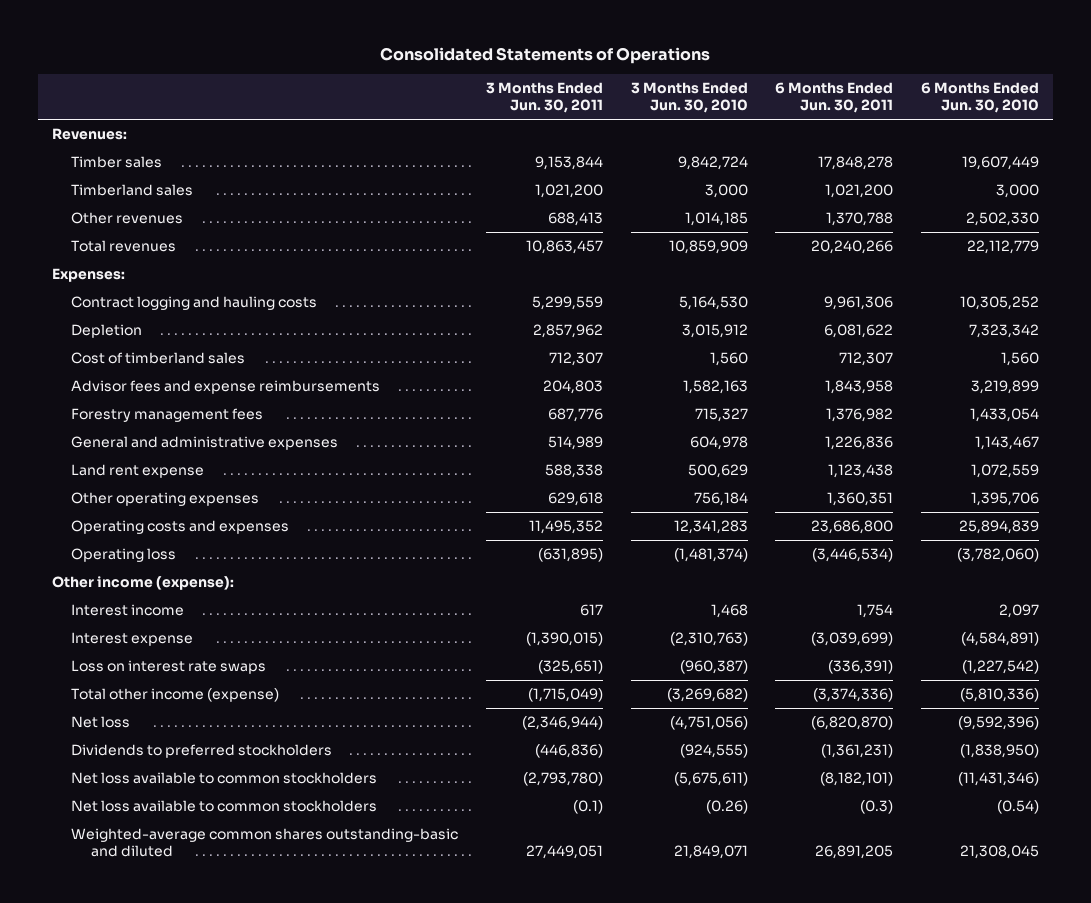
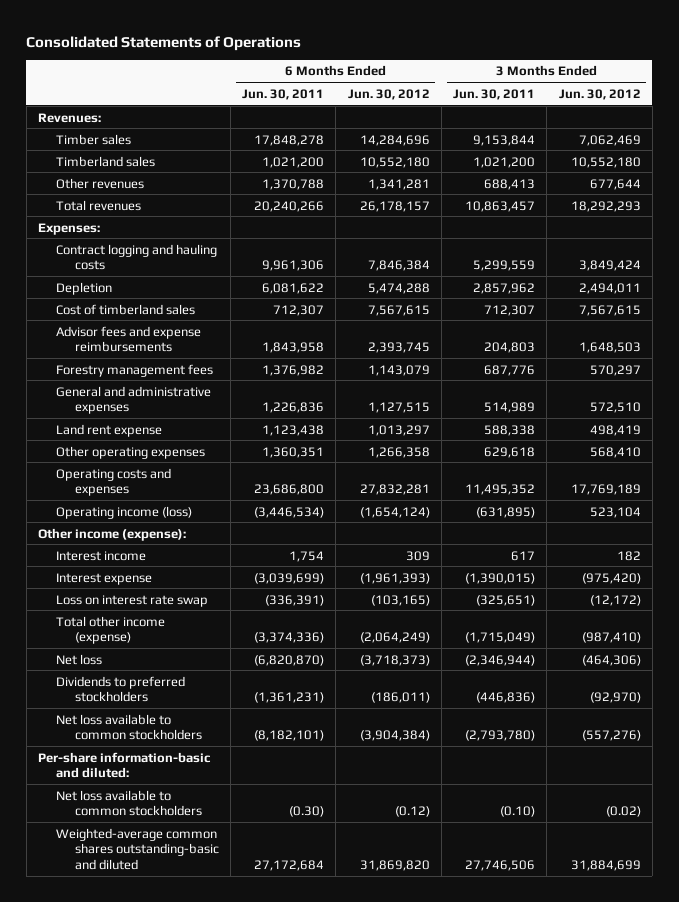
- | 3 Months Ended Jun. 30, 2011 | 3 Months Ended Jun. 30, 2010 | 6 Months Ended Jun. 30, 2011 | 6 Months Ended Jun. 30, 2010
+ | 6 Months Ended Jun. 30, 2011 | 6 Months Ended Jun. 30, 2012 | 3 Months Ended Jun. 30, 2011 | 3 Months Ended Jun. 30, 2012
- Operating loss | (631,895) | (1,481,374) | (3,446,534) | (3,782,060)
+ Operating income (loss) | (3,446,534) | (1,654,124) | (631,895) | 523,104
- Loss on interest rate swaps | (325,651) | (960,387) | (336,391) | (1,227,542)
+ Loss on interest rate swap | (336,391) | (103,165) | (325,651) | (12,172)
- Net loss available to common stockholders | (0.1) | (0.26) | (0.3) | (0.54)
- Weighted-average common shares outstanding-basic and diluted | 27,449,051 | 21,849,071 | 26,891,205 | 21,308,045
+ Per-share information-basic and diluted:
+ Net loss available to common stockholders | (0.30) | (0.12) | (0.10) | (0.02)
+ Weighted-average common shares outstanding-basic and diluted | 27,172,684 | 31,869,820 | 27,746,506 | 31,884,699

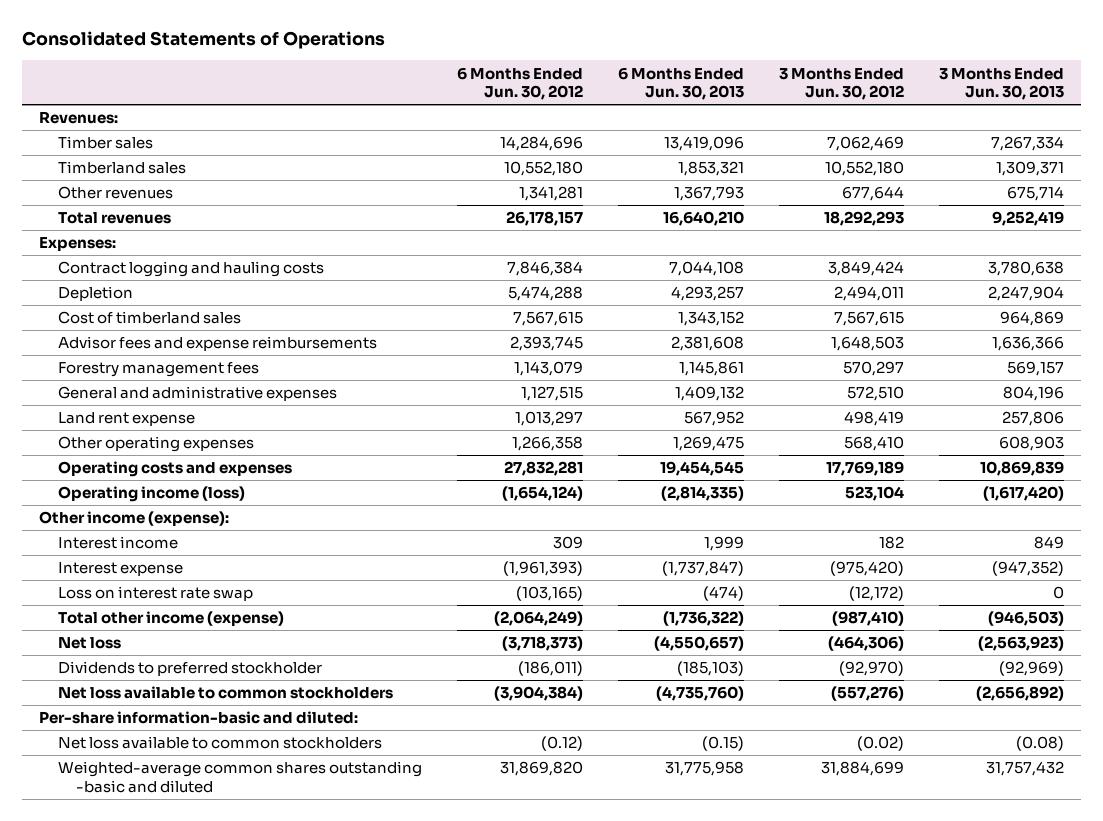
- | 6 Months Ended Jun. 30, 2011 | 6 Months Ended Jun. 30, 2012 | 3 Months Ended Jun. 30, 2011 | 3 Months Ended Jun. 30, 2012
+ | 6 Months Ended Jun. 30, 2012 | 6 Months Ended Jun. 30, 2013 | 3 Months Ended Jun. 30, 2012 | 3 Months Ended Jun. 30, 2013
- Dividends to preferred stockholders | (1,361,231) | (186,011) | (446,836) | (92,970)
+ Dividends to preferred stockholder | (186,011) | (185,103) | (92,970) | (92,969)
- Weighted-average common shares outstanding-basic and diluted | 27,172,684 | 31,869,820 | 27,746,506 | 31,884,699
+ Weighted-average common shares outstanding -basic and diluted | 31,869,820 | 31,775,958 | 31,884,699 | 31,757,432

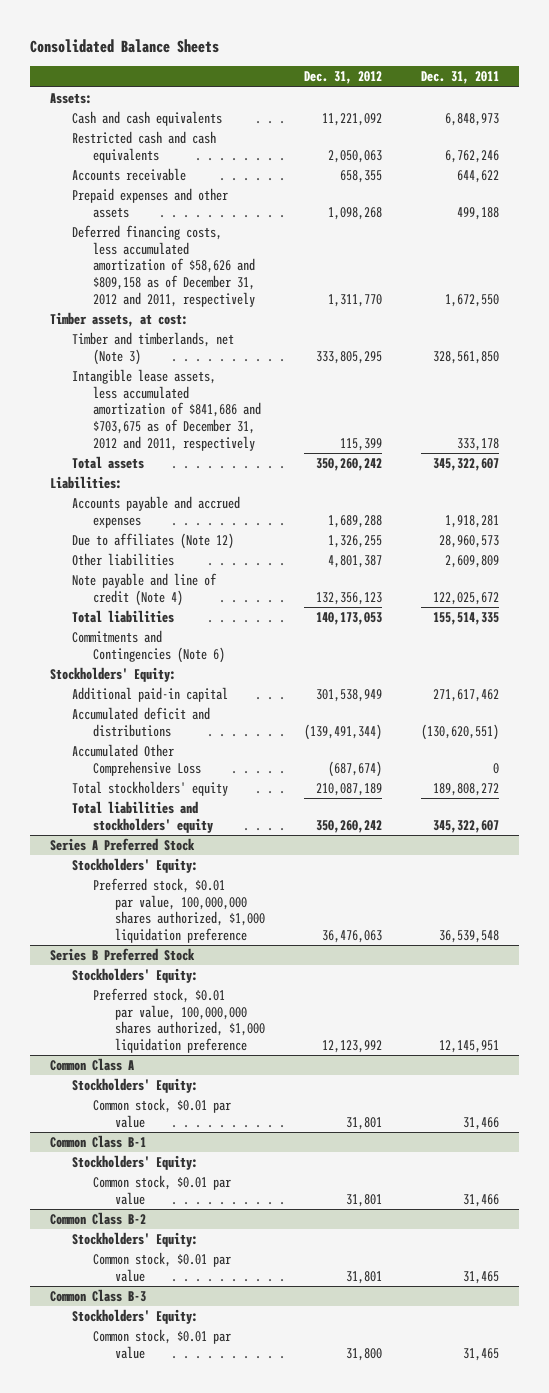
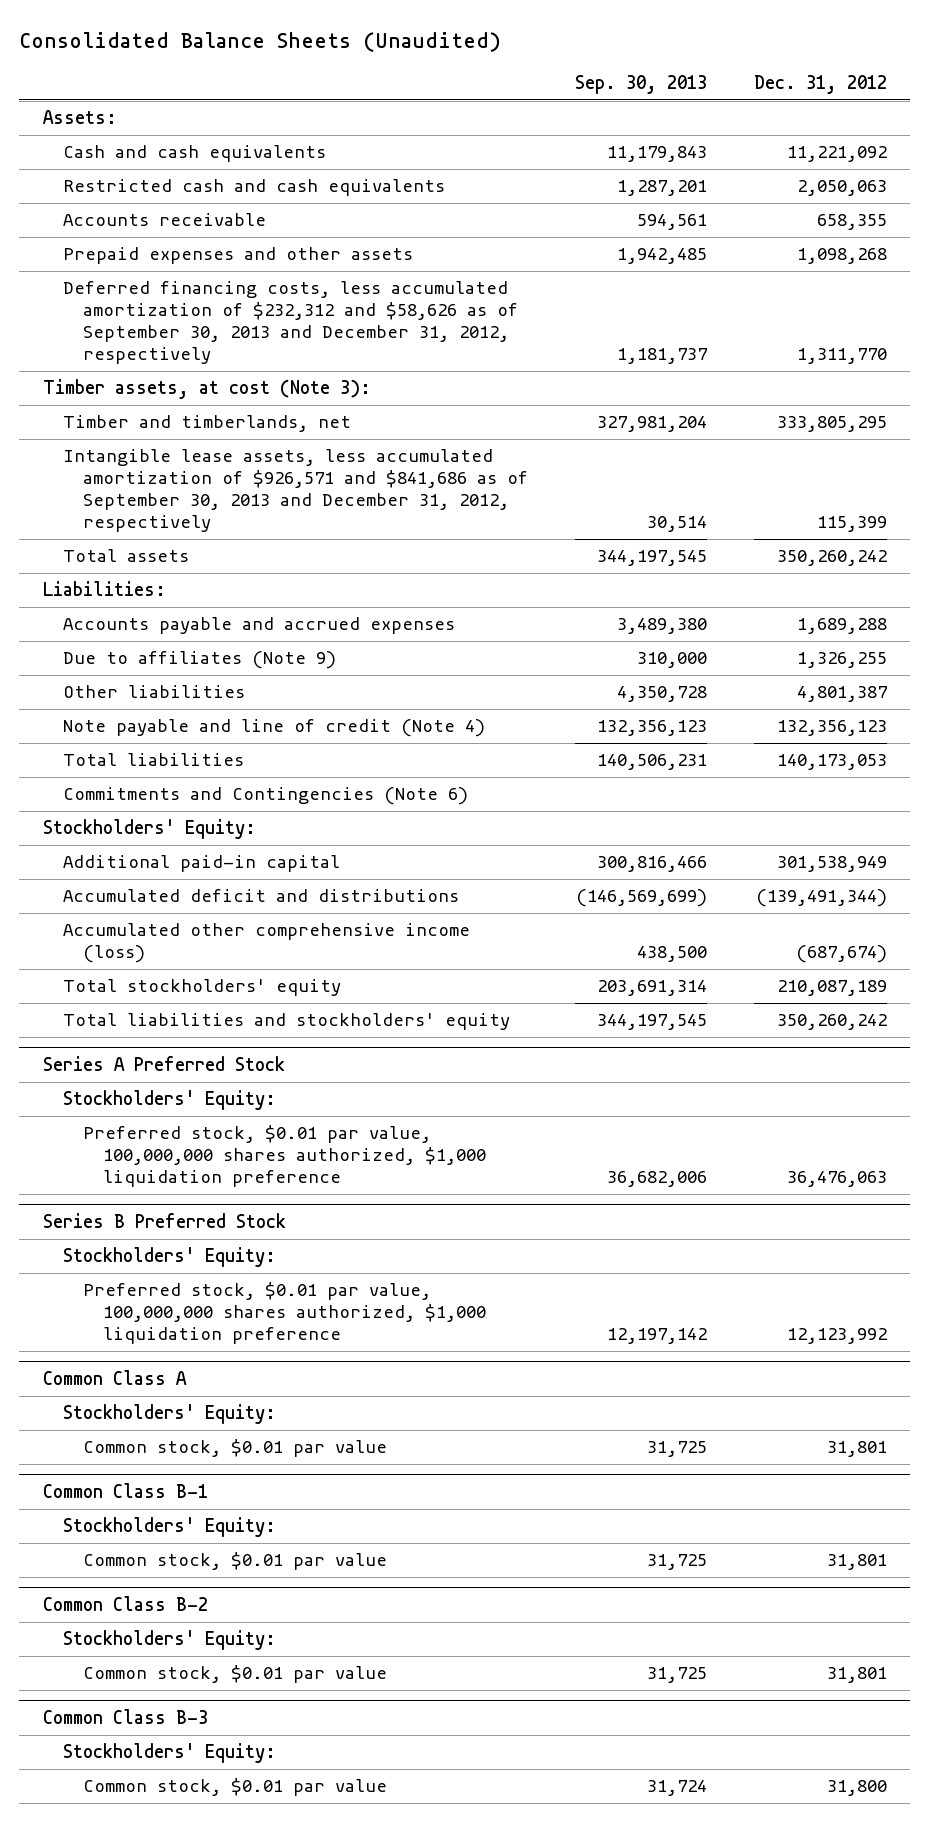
- Consolidated Balance Sheets
+ Consolidated Balance Sheets (Unaudited)
- | Dec. 31, 2012 | Dec. 31, 2011
+ | Sep. 30, 2013 | Dec. 31, 2012
- Deferred financing costs, less accumulated amortization of $58,626 and $809,158 as of December 31, 2012 and 2011, respectively | 1,311,770 | 1,672,550
- Timber assets, at cost:
- Timber and timberlands, net (Note 3) | 333,805,295 | 328,561,850
- Intangible lease assets, less accumulated amortization of $841,686 and $703,675 as of December 31, 2012 and 2011, respectively | 115,399 | 333,178
+ Deferred financing costs, less accumulated amortization of $232,312 and $58,626 as of September 30, 2013 and December 31, 2012, respectively | 1,181,737 | 1,311,770
+ Timber assets, at cost (Note 3):
+ Timber and timberlands, net | 327,981,204 | 333,805,295
+ Intangible lease assets, less accumulated amortization of $926,571 and $841,686 as of September 30, 2013 and December 31, 2012, respectively | 30,514 | 115,399
- Due to affiliates (Note 12) | 1,326,255 | 28,960,573
+ Due to affiliates (Note 9) | 310,000 | 1,326,255
- Accumulated Other Comprehensive Loss | (687,674) | 0
+ Accumulated other comprehensive income (loss) | 438,500 | (687,674)

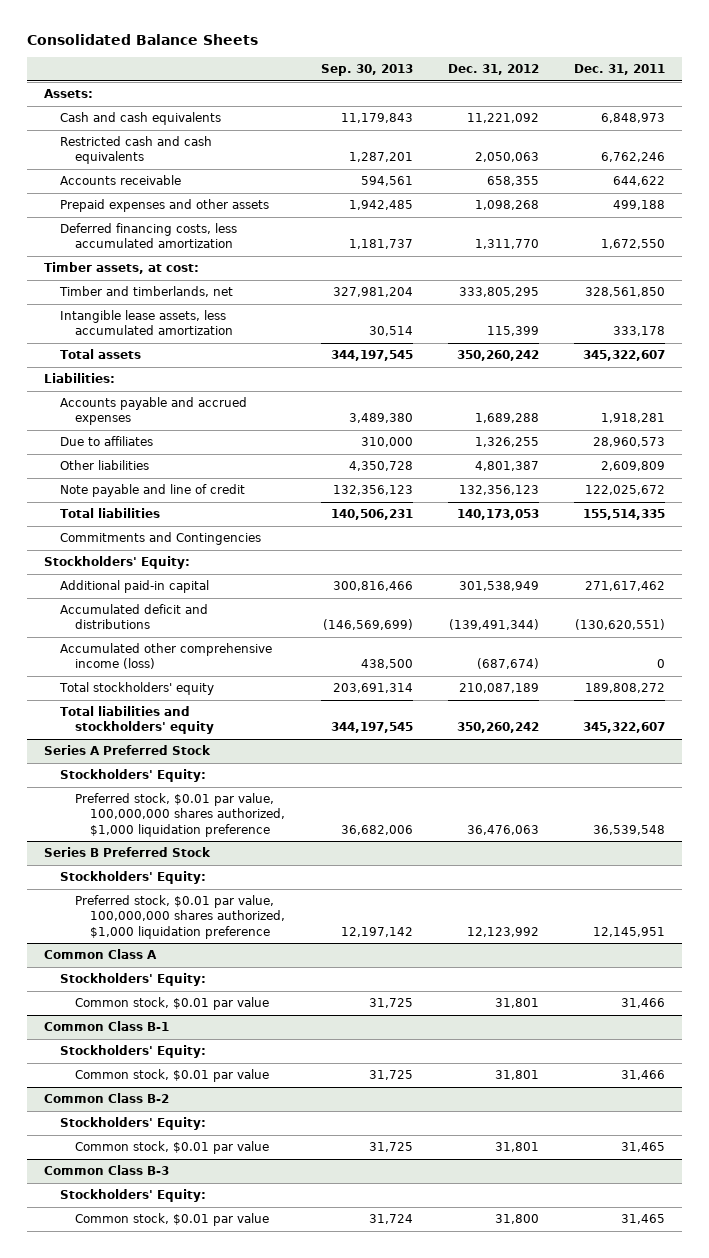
- Consolidated Balance Sheets (Unaudited)
+ Consolidated Balance Sheets
- | Sep. 30, 2013 | Dec. 31, 2012
+ | Sep. 30, 2013 | Dec. 31, 2012 | Dec. 31, 2011
- Deferred financing costs, less accumulated amortization of $232,312 and $58,626 as of September 30, 2013 and December 31, 2012, respectively | 1,181,737 | 1,311,770
- Timber assets, at cost (Note 3):
+ Deferred financing costs, less accumulated amortization | 1,181,737 | 1,311,770 | 1,672,550
+ Timber assets, at cost:
- Intangible lease assets, less accumulated amortization of $926,571 and $841,686 as of September 30, 2013 and December 31, 2012, respectively | 30,514 | 115,399
+ Intangible lease assets, less accumulated amortization | 30,514 | 115,399 | 333,178
- Due to affiliates (Note 9) | 310,000 | 1,326,255
+ Due to affiliates | 310,000 | 1,326,255 | 28,960,573
- Note payable and line of credit (Note 4) | 132,356,123 | 132,356,123
+ Note payable and line of credit | 132,356,123 | 132,356,123 | 122,025,672
- Commitments and Contingencies (Note 6)
+ Commitments and Contingencies

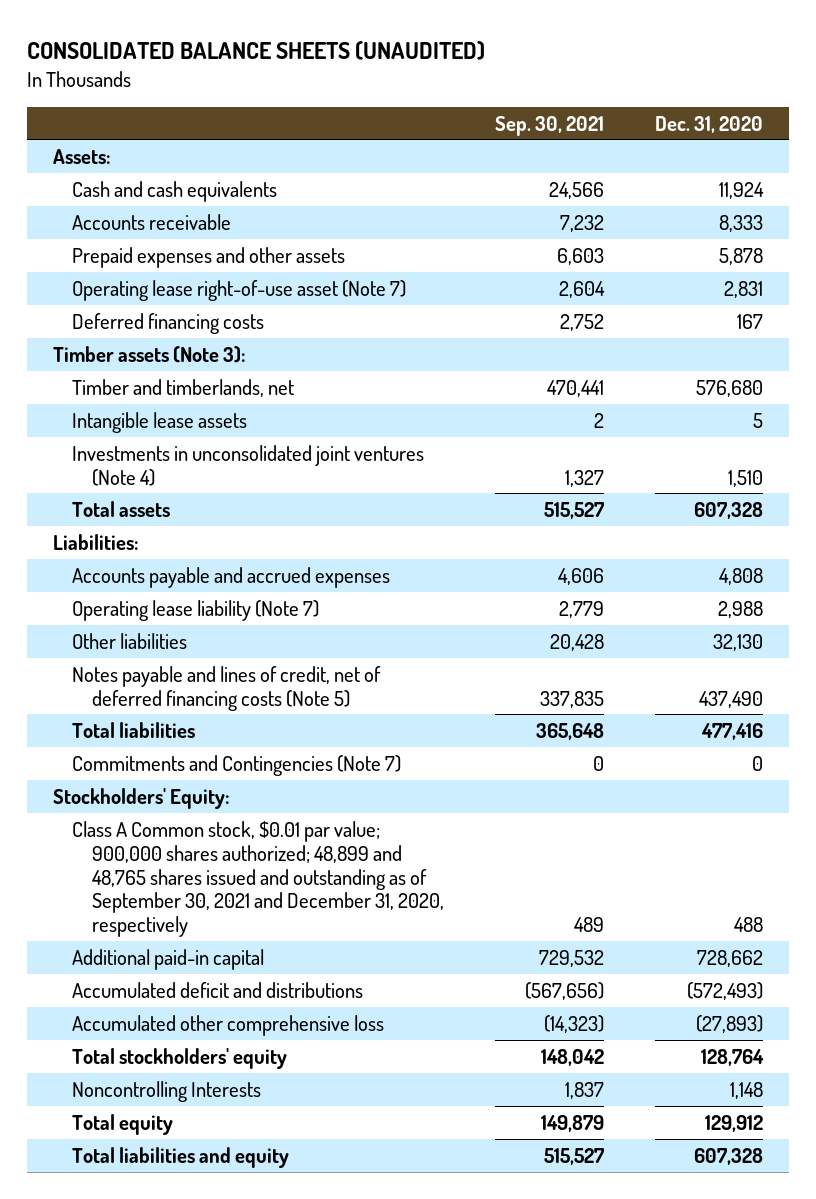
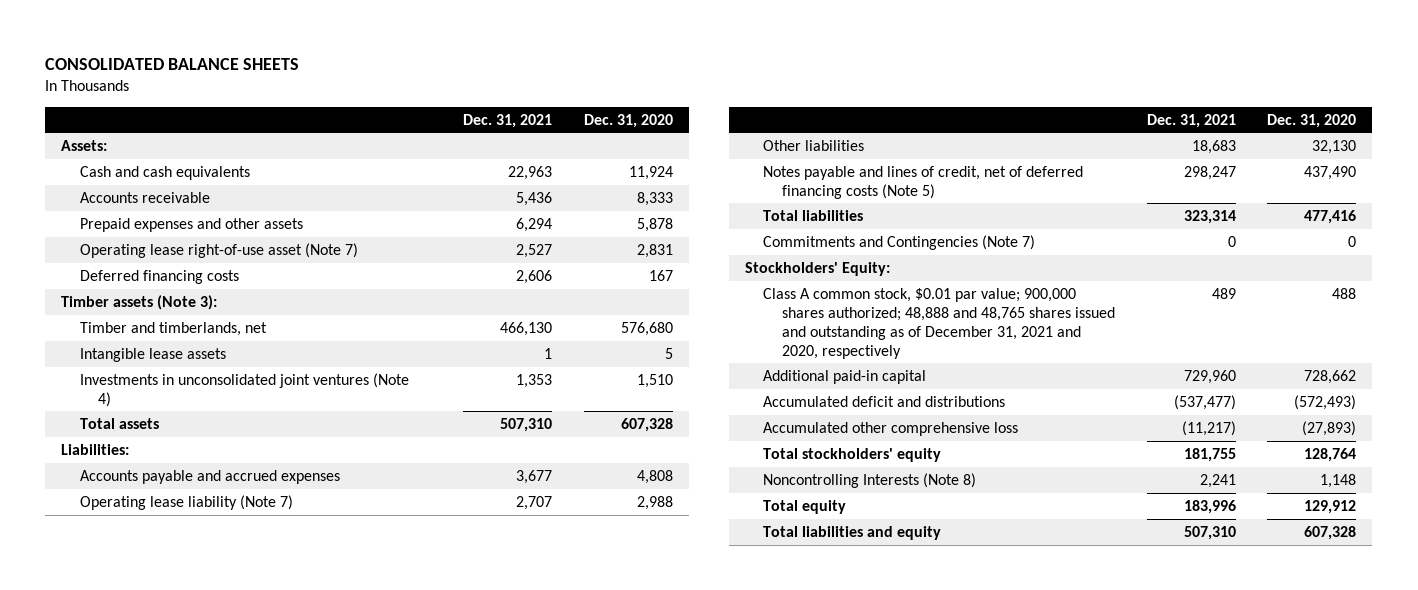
- CONSOLIDATED BALANCE SHEETS (UNAUDITED)
+ CONSOLIDATED BALANCE SHEETS
- | Sep. 30, 2021 | Dec. 31, 2020
+ | Dec. 31, 2021 | Dec. 31, 2020
- Class A Common stock, $0.01 par value; 900,000 shares authorized; 48,899 and 48,765 shares issued and outstanding as of September 30, 2021 and December 31, 2020, respectively | 489 | 488
+ Class A common stock, $0.01 par value; 900,000 shares authorized; 48,888 and 48,765 shares issued and outstanding as of December 31, 2021 and 2020, respectively | 489 | 488
- Noncontrolling Interests | 1,837 | 1,148
+ Noncontrolling Interests (Note 8) | 2,241 | 1,148

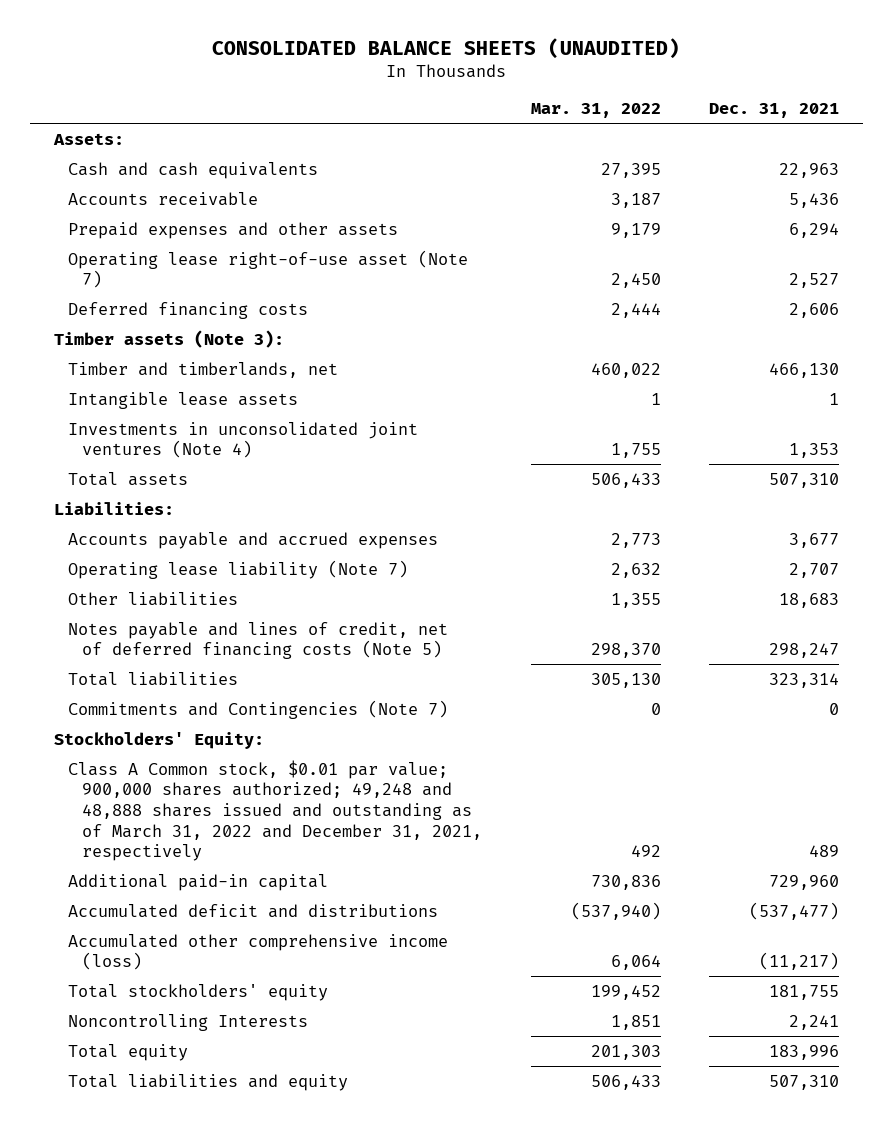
- CONSOLIDATED BALANCE SHEETS
+ CONSOLIDATED BALANCE SHEETS (UNAUDITED)
- | Dec. 31, 2021 | Dec. 31, 2020
+ | Mar. 31, 2022 | Dec. 31, 2021
- Class A common stock, $0.01 par value; 900,000 shares authorized; 48,888 and 48,765 shares issued and outstanding as of December 31, 2021 and 2020, respectively | 489 | 488
+ Class A Common stock, $0.01 par value; 900,000 shares authorized; 49,248 and 48,888 shares issued and outstanding as of March 31, 2022 and December 31, 2021, respectively | 492 | 489
- Accumulated other comprehensive loss | (11,217) | (27,893)
+ Accumulated other comprehensive income (loss) | 6,064 | (11,217)
- Noncontrolling Interests (Note 8) | 2,241 | 1,148
+ Noncontrolling Interests | 1,851 | 2,241

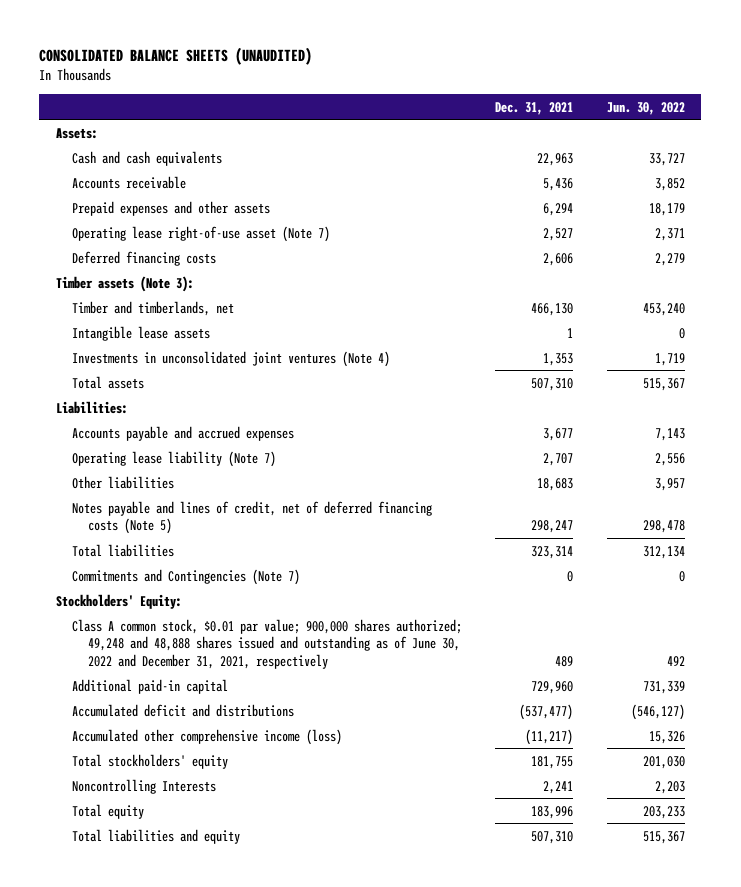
- | Mar. 31, 2022 | Dec. 31, 2021
+ | Dec. 31, 2021 | Jun. 30, 2022
- Class A Common stock, $0.01 par value; 900,000 shares authorized; 49,248 and 48,888 shares issued and outstanding as of March 31, 2022 and December 31, 2021, respectively | 492 | 489
+ Class A common stock, $0.01 par value; 900,000 shares authorized; 49,248 and 48,888 shares issued and outstanding as of June 30, 2022 and December 31, 2021, respectively | 489 | 492

